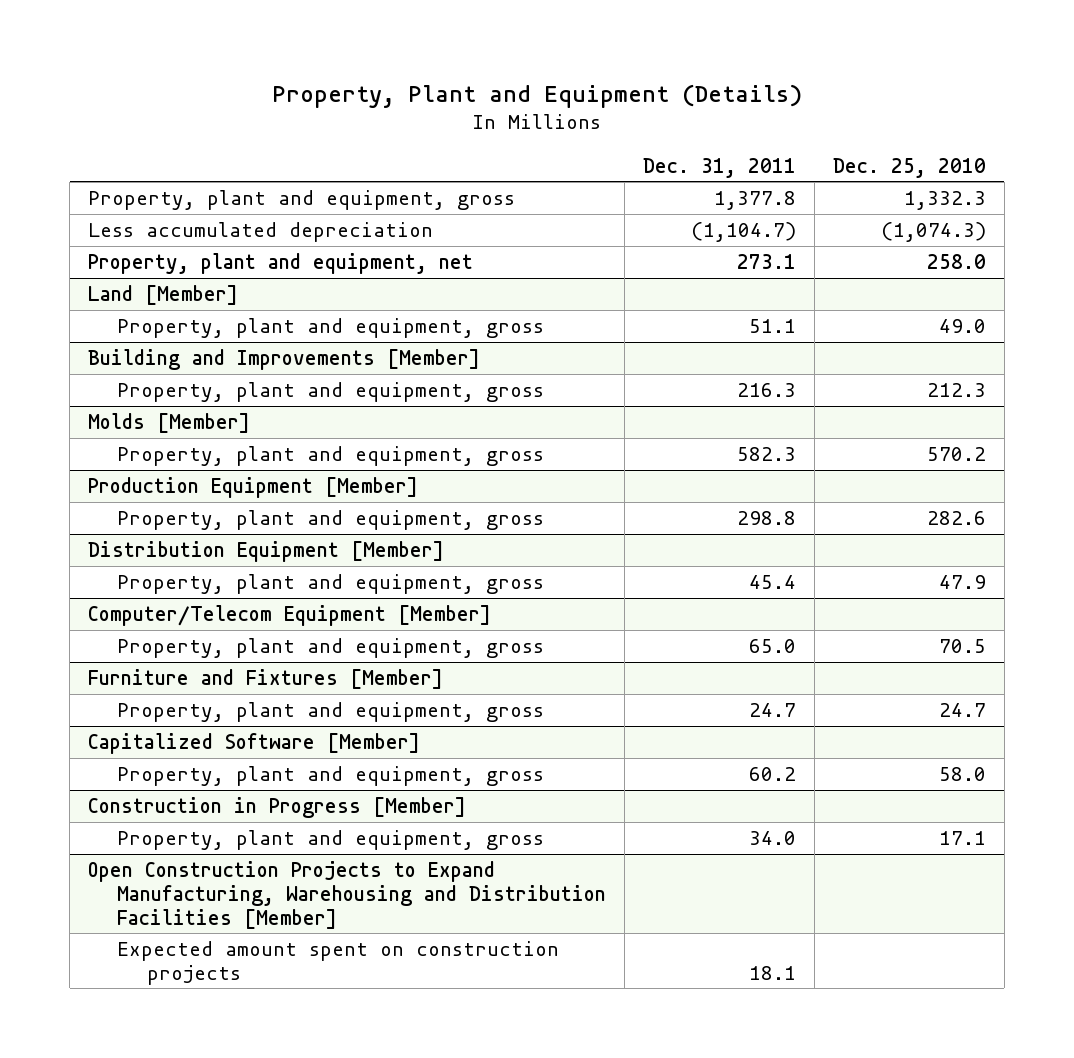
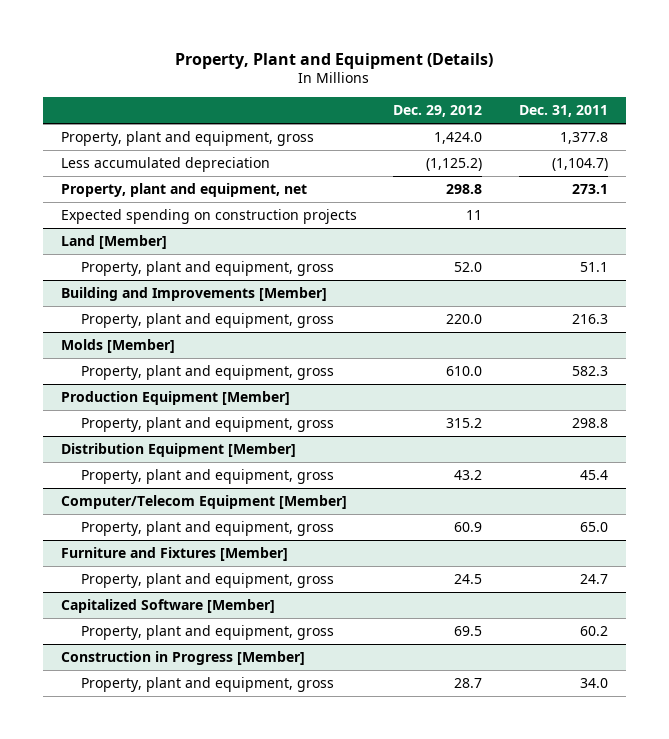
- | Dec. 31, 2011 | Dec. 25, 2010
+ | Dec. 29, 2012 | Dec. 31, 2011
+ Expected spending on construction projects | 11 |
- Open Construction Projects to Expand Manufacturing, Warehousing and Distribution Facilities [Member]
- Expected amount spent on construction projects | 18.1 |

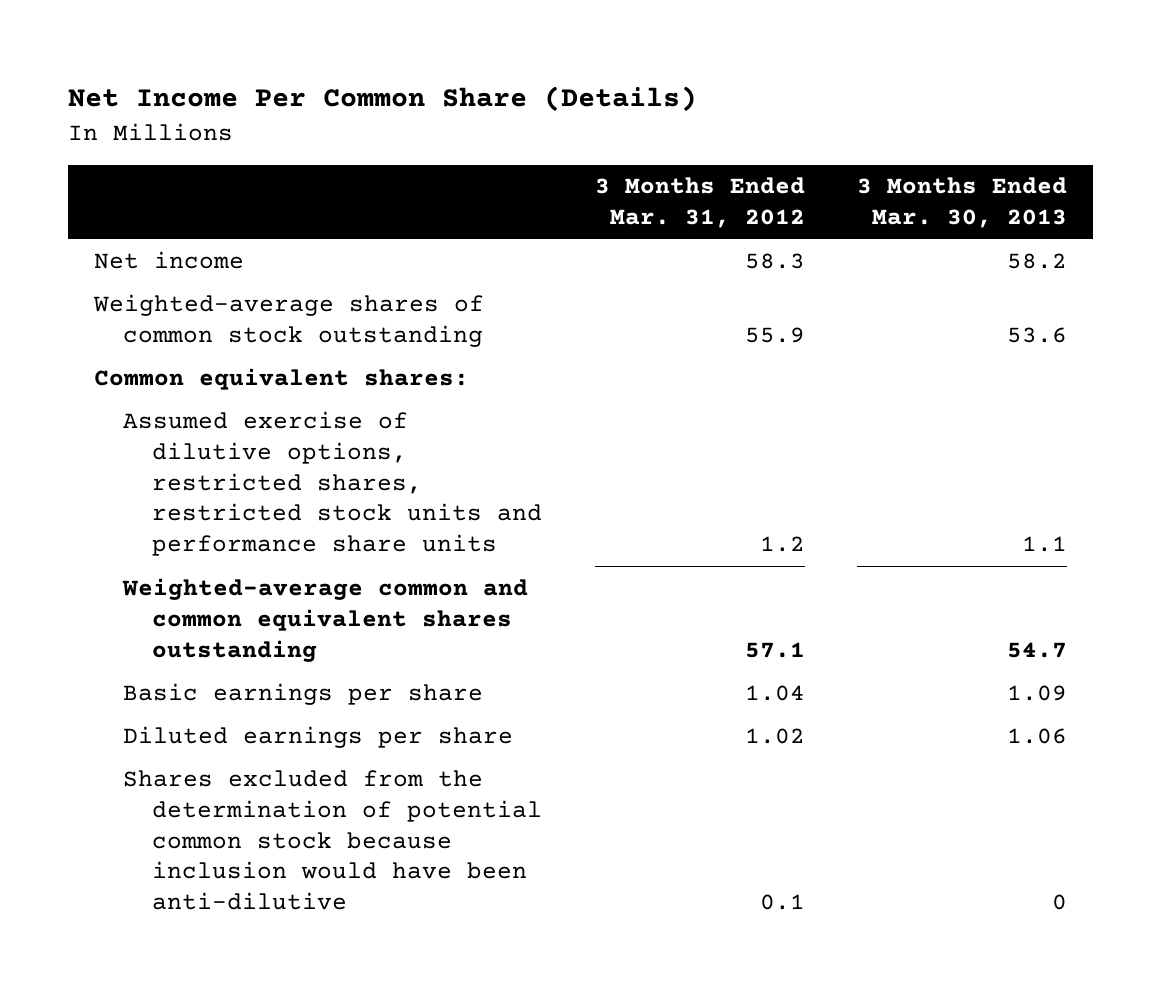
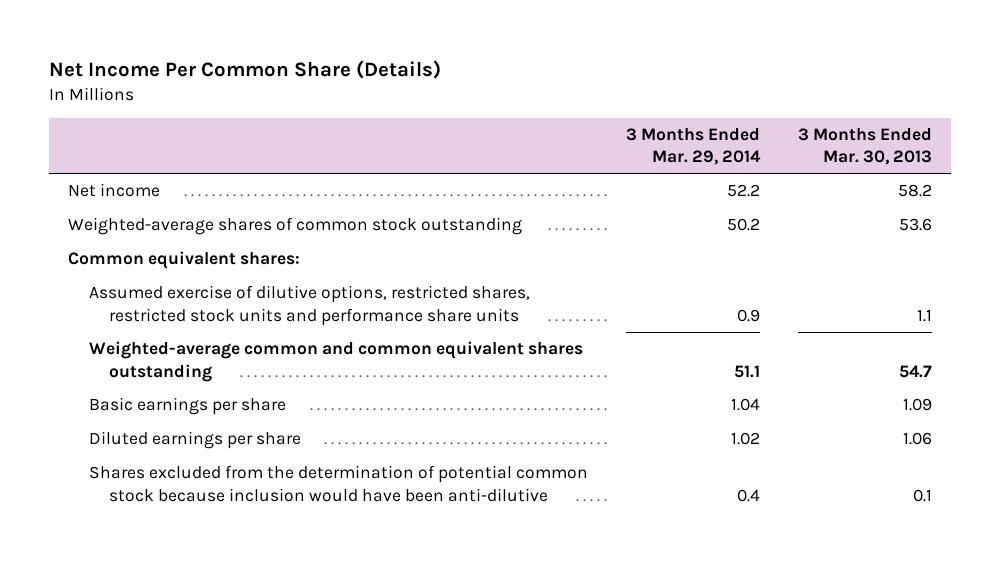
- | 3 Months Ended Mar. 31, 2012 | 3 Months Ended Mar. 30, 2013
+ | 3 Months Ended Mar. 29, 2014 | 3 Months Ended Mar. 30, 2013
- Shares excluded from the determination of potential common stock because inclusion would have been anti-dilutive | 0.1 | 0
+ Shares excluded from the determination of potential common stock because inclusion would have been anti-dilutive | 0.4 | 0.1

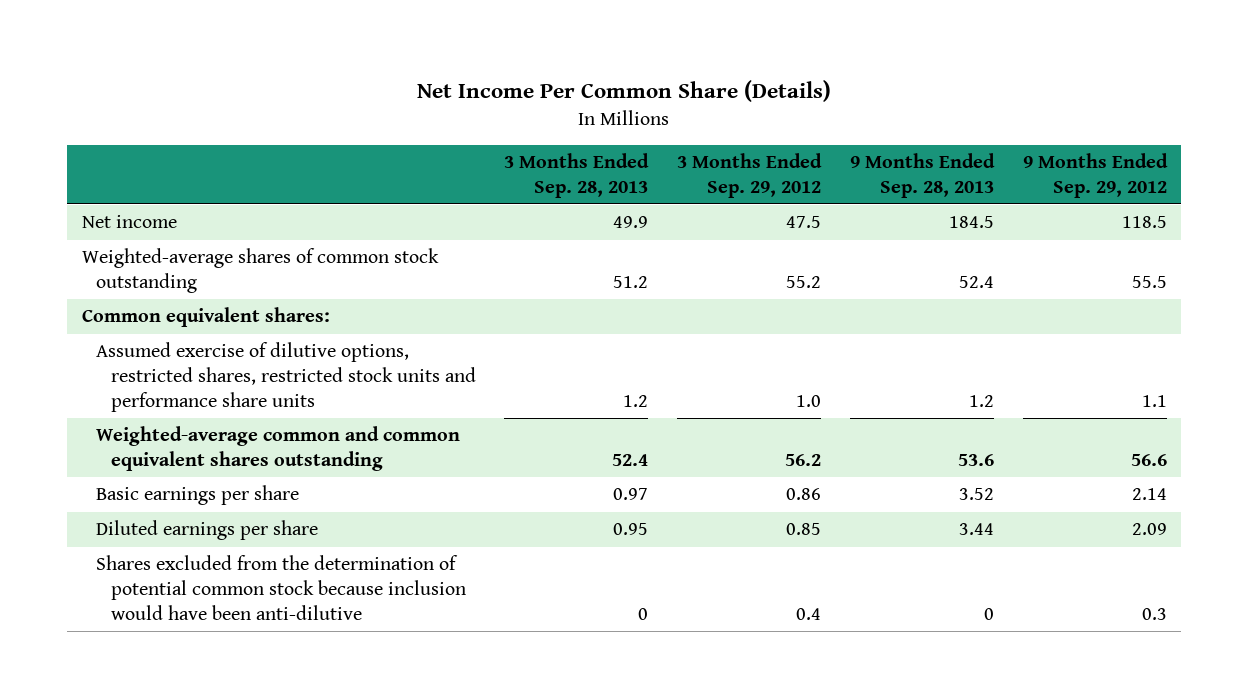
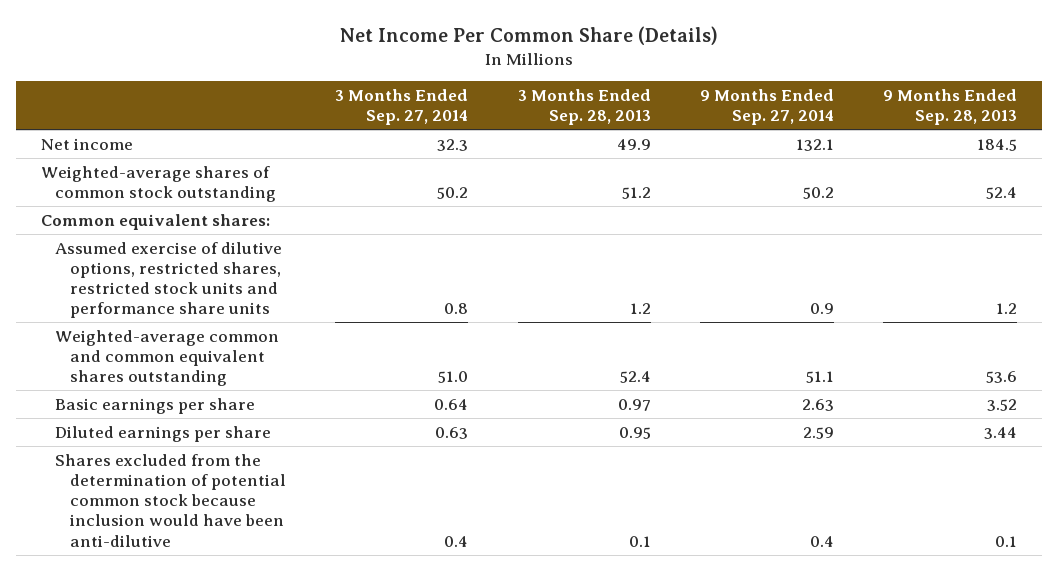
- | 3 Months Ended Sep. 28, 2013 | 3 Months Ended Sep. 29, 2012 | 9 Months Ended Sep. 28, 2013 | 9 Months Ended Sep. 29, 2012
+ | 3 Months Ended Sep. 27, 2014 | 3 Months Ended Sep. 28, 2013 | 9 Months Ended Sep. 27, 2014 | 9 Months Ended Sep. 28, 2013
- Shares excluded from the determination of potential common stock because inclusion would have been anti-dilutive | 0 | 0.4 | 0 | 0.3
+ Shares excluded from the determination of potential common stock because inclusion would have been anti-dilutive | 0.4 | 0.1 | 0.4 | 0.1

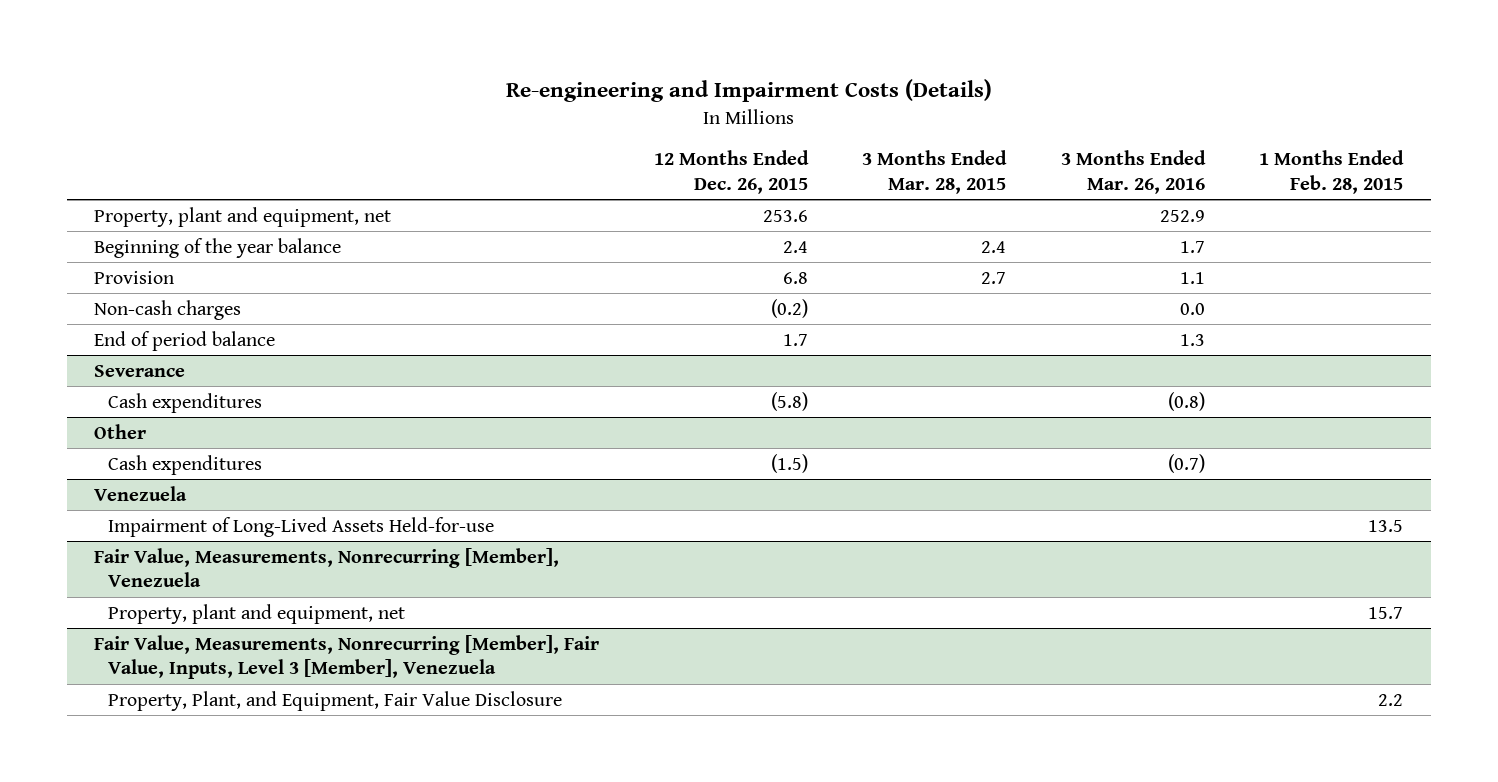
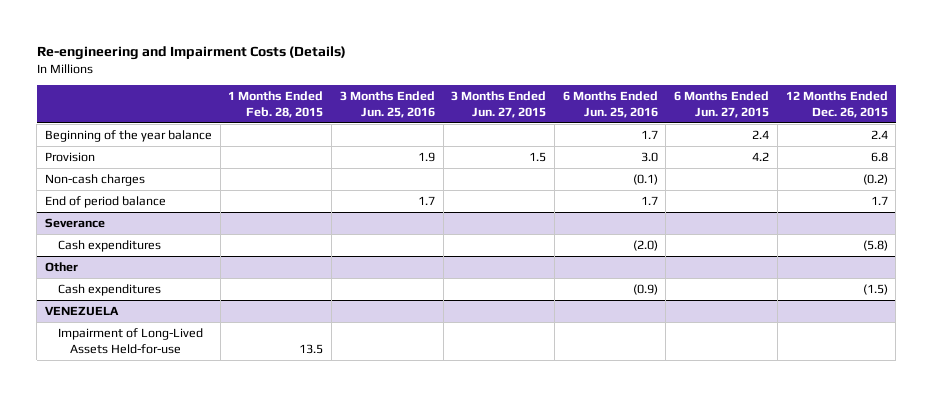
- | 12 Months Ended Dec. 26, 2015 | 3 Months Ended Mar. 28, 2015 | 3 Months Ended Mar. 26, 2016 | 1 Months Ended Feb. 28, 2015
+ | 1 Months Ended Feb. 28, 2015 | 3 Months Ended Jun. 25, 2016 | 3 Months Ended Jun. 27, 2015 | 6 Months Ended Jun. 25, 2016 | 6 Months Ended Jun. 27, 2015 | 12 Months Ended Dec. 26, 2015
- Property, plant and equipment, net | 253.6 | | 252.9 |
- Venezuela
+ VENEZUELA
- Fair Value, Measurements, Nonrecurring [Member], Venezuela
- Property, plant and equipment, net | | | | 15.7
- Fair Value, Measurements, Nonrecurring [Member], Fair Value, Inputs, Level 3 [Member], Venezuela
- Property, Plant, and Equipment, Fair Value Disclosure | | | | 2.2

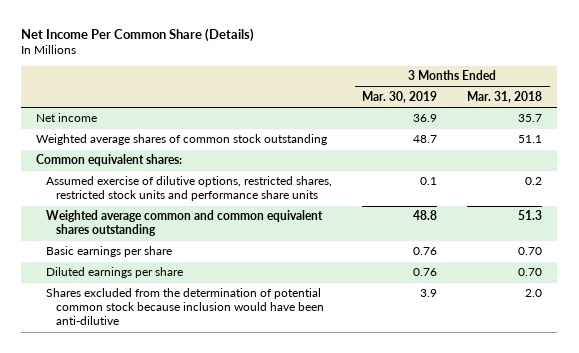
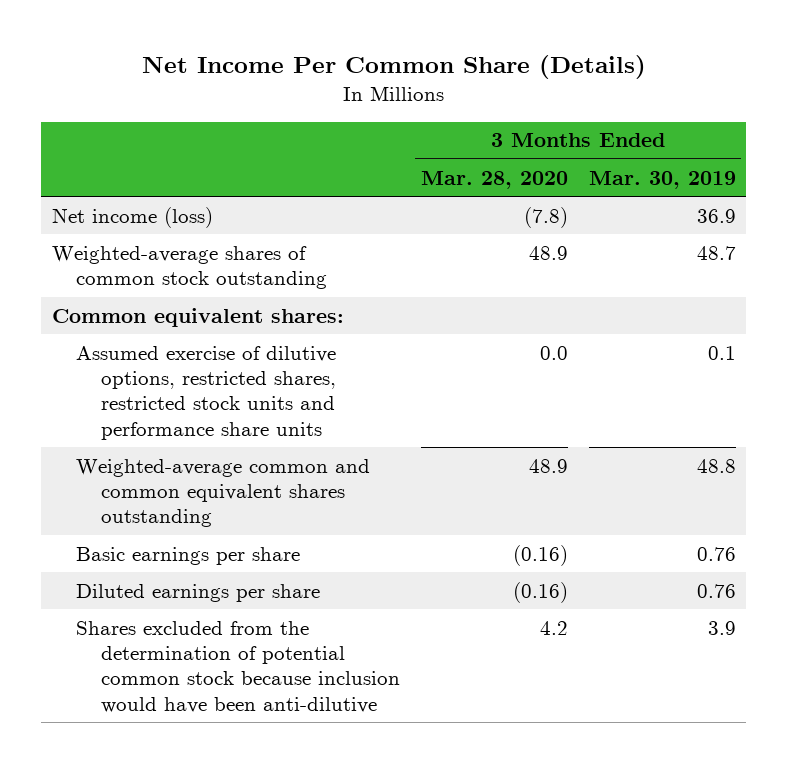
- | 3 Months Ended Mar. 30, 2019 | 3 Months Ended Mar. 31, 2018
+ | 3 Months Ended Mar. 28, 2020 | 3 Months Ended Mar. 30, 2019
- Net income | 36.9 | 35.7
- Weighted average shares of common stock outstanding | 48.7 | 51.1
+ Net income (loss) | (7.8) | 36.9
+ Weighted-average shares of common stock outstanding | 48.9 | 48.7
- Weighted average common and common equivalent shares outstanding | 48.8 | 51.3
+ Weighted-average common and common equivalent shares outstanding | 48.9 | 48.8

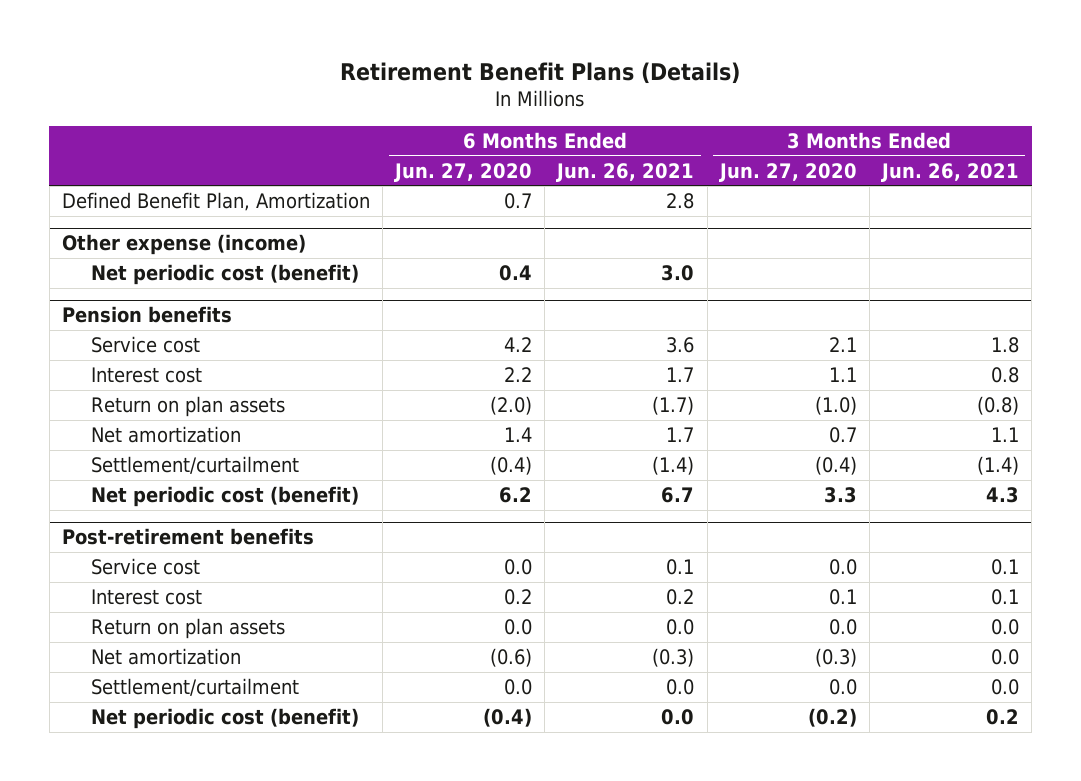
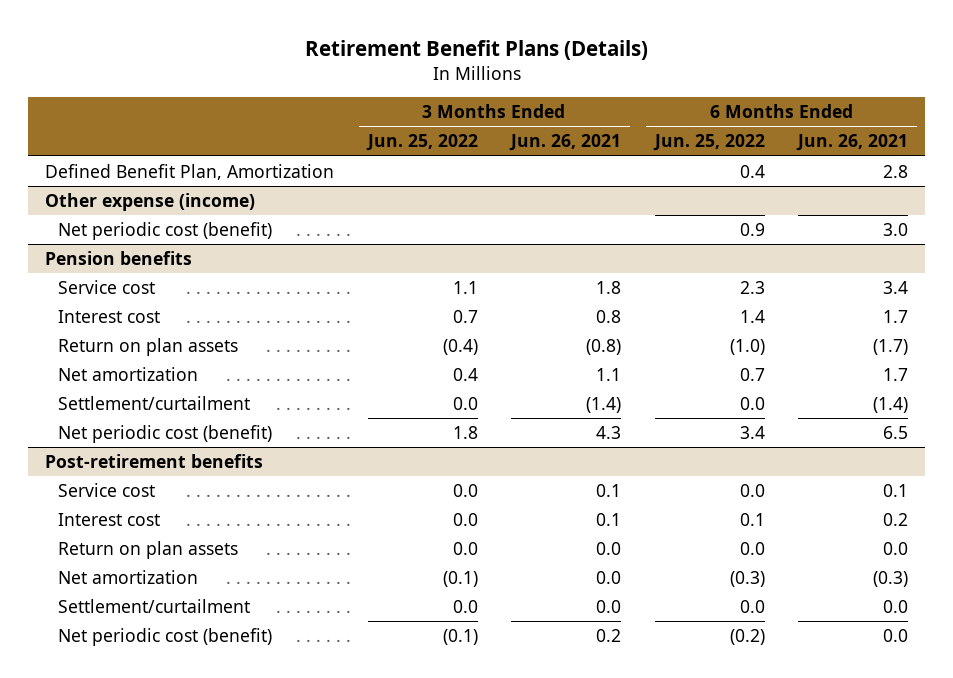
- | 6 Months Ended Jun. 27, 2020 | 6 Months Ended Jun. 26, 2021 | 3 Months Ended Jun. 27, 2020 | 3 Months Ended Jun. 26, 2021
+ | 3 Months Ended Jun. 25, 2022 | 3 Months Ended Jun. 26, 2021 | 6 Months Ended Jun. 25, 2022 | 6 Months Ended Jun. 26, 2021
@ Pension benefits
- Service cost | 4.2 | 3.6 | 2.1 | 1.8
+ Service cost | 1.1 | 1.8 | 2.3 | 3.4
- Net periodic cost (benefit) | 6.2 | 6.7 | 3.3 | 4.3
+ Net periodic cost (benefit) | 1.8 | 4.3 | 3.4 | 6.5

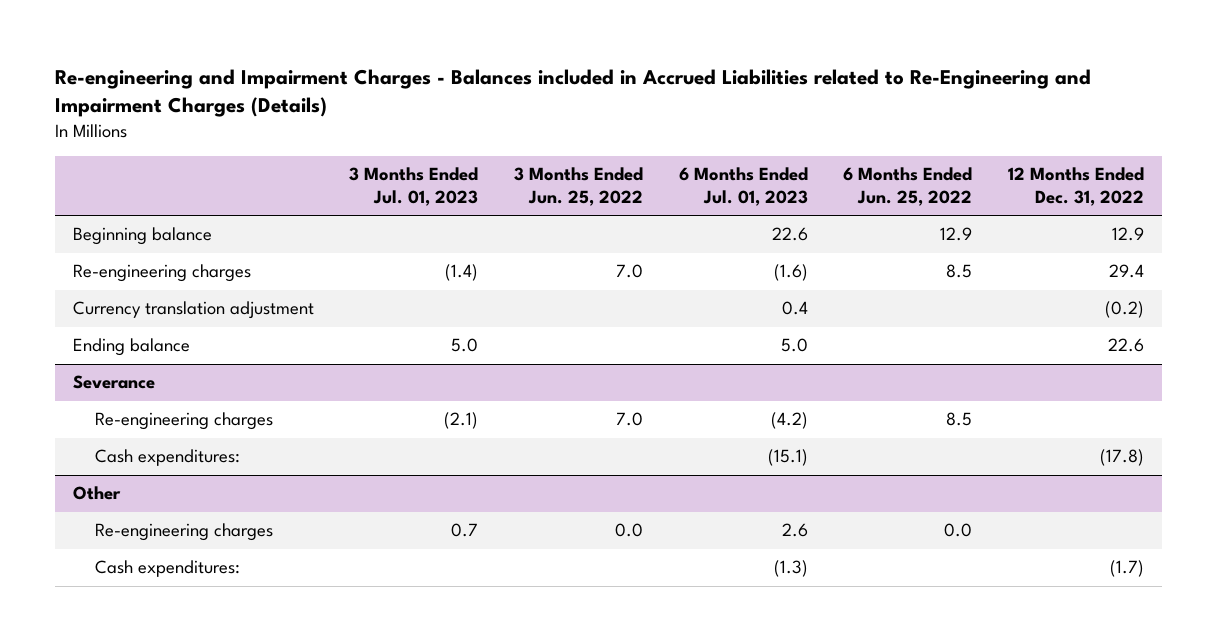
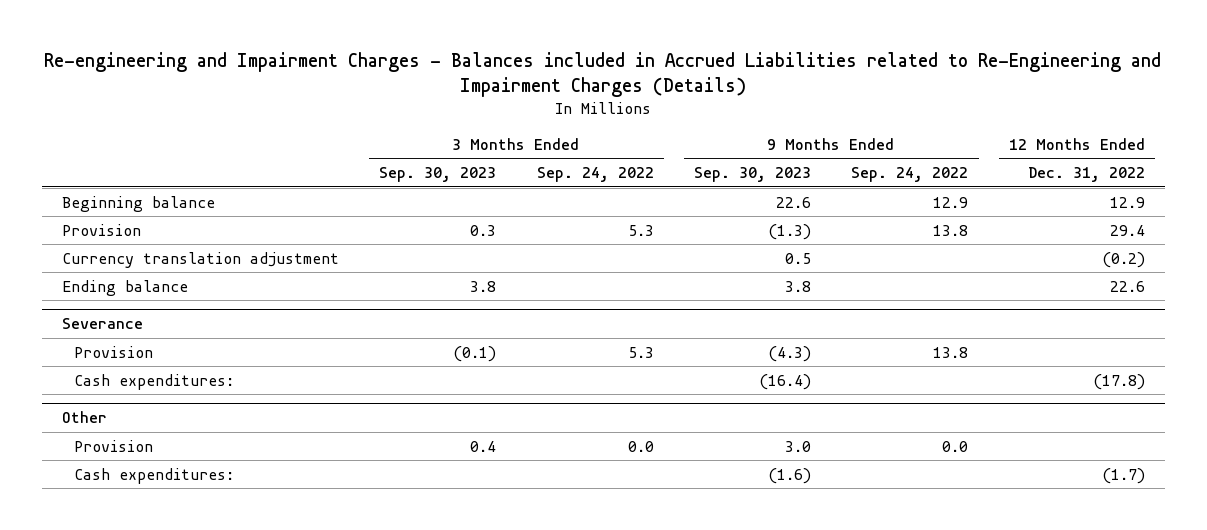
- | 3 Months Ended Jul. 01, 2023 | 3 Months Ended Jun. 25, 2022 | 6 Months Ended Jul. 01, 2023 | 6 Months Ended Jun. 25, 2022 | 12 Months Ended Dec. 31, 2022
+ | 3 Months Ended Sep. 30, 2023 | 3 Months Ended Sep. 24, 2022 | 9 Months Ended Sep. 30, 2023 | 9 Months Ended Sep. 24, 2022 | 12 Months Ended Dec. 31, 2022
- Re-engineering charges | (1.4) | 7.0 | (1.6) | 8.5 | 29.4
+ Provision | 0.3 | 5.3 | (1.3) | 13.8 | 29.4
@ Severance
- Re-engineering charges | (2.1) | 7.0 | (4.2) | 8.5 |
+ Provision | (0.1) | 5.3 | (4.3) | 13.8 |
@ Other
- Re-engineering charges | 0.7 | 0.0 | 2.6 | 0.0 |
+ Provision | 0.4 | 0.0 | 3.0 | 0.0 |

